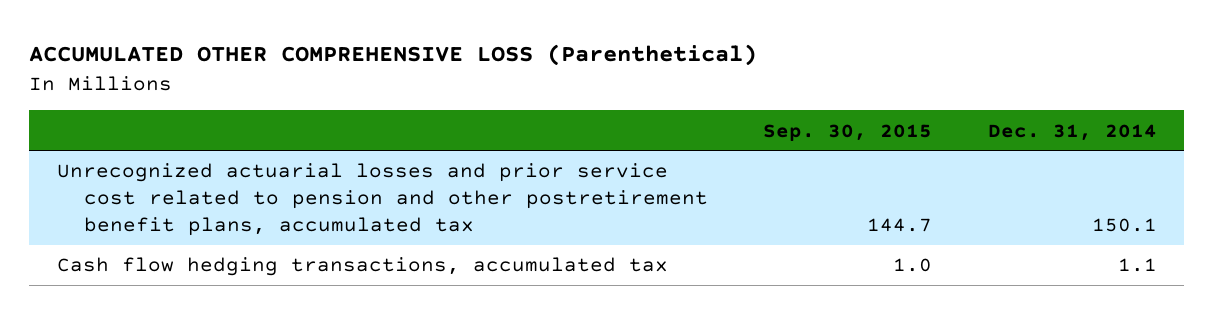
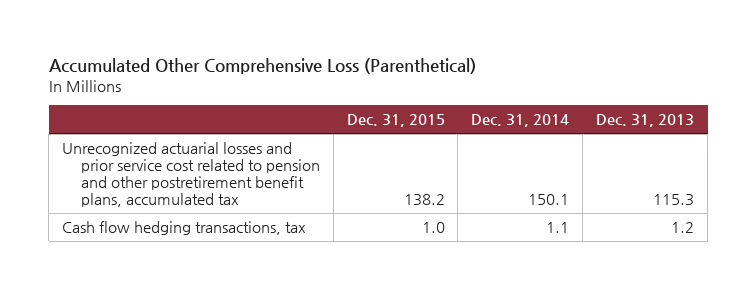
- ACCUMULATED OTHER COMPREHENSIVE LOSS (Parenthetical)
+ Accumulated Other Comprehensive Loss (Parenthetical)
- | Sep. 30, 2015 | Dec. 31, 2014
+ | Dec. 31, 2015 | Dec. 31, 2014 | Dec. 31, 2013
- Cash flow hedging transactions, accumulated tax | 1.0 | 1.1
+ Cash flow hedging transactions, tax | 1.0 | 1.1 | 1.2

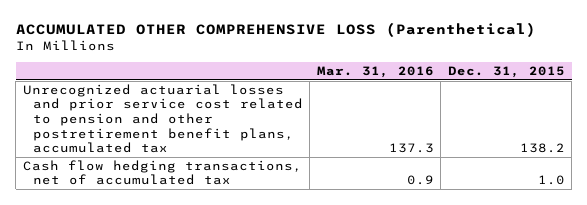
- Accumulated Other Comprehensive Loss (Parenthetical)
+ ACCUMULATED OTHER COMPREHENSIVE LOSS (Parenthetical)
- | Dec. 31, 2015 | Dec. 31, 2014 | Dec. 31, 2013
+ | Mar. 31, 2016 | Dec. 31, 2015
- Cash flow hedging transactions, tax | 1.0 | 1.1 | 1.2
+ Cash flow hedging transactions, net of accumulated tax | 0.9 | 1.0

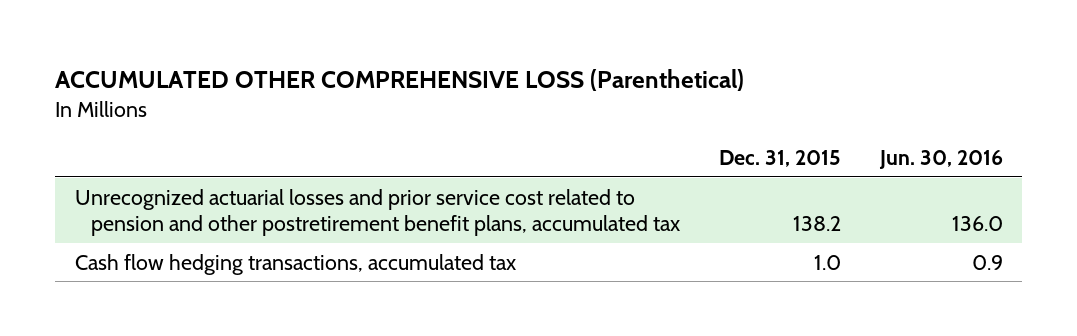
- | Mar. 31, 2016 | Dec. 31, 2015
+ | Dec. 31, 2015 | Jun. 30, 2016
- Cash flow hedging transactions, net of accumulated tax | 0.9 | 1.0
+ Cash flow hedging transactions, accumulated tax | 1.0 | 0.9

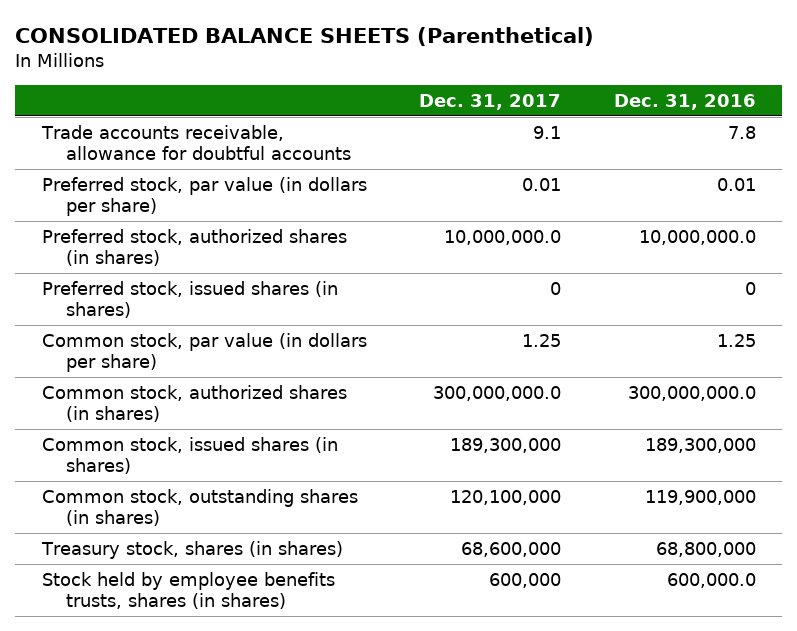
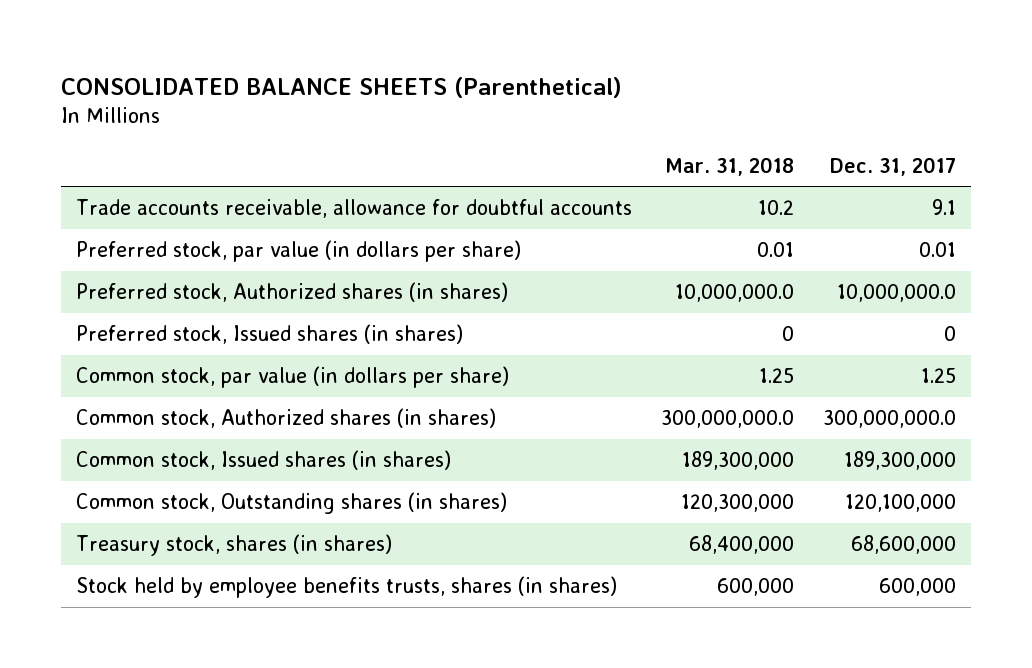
- | Dec. 31, 2017 | Dec. 31, 2016
+ | Mar. 31, 2018 | Dec. 31, 2017
- Preferred stock, authorized shares (in shares) | 10,000,000.0 | 10,000,000.0
- Preferred stock, issued shares (in shares) | 0 | 0
+ Preferred stock, Authorized shares (in shares) | 10,000,000.0 | 10,000,000.0
+ Preferred stock, Issued shares (in shares) | 0 | 0
- Common stock, authorized shares (in shares) | 300,000,000.0 | 300,000,000.0
- Common stock, issued shares (in shares) | 189,300,000 | 189,300,000
- Common stock, outstanding shares (in shares) | 120,100,000 | 119,900,000
+ Common stock, Authorized shares (in shares) | 300,000,000.0 | 300,000,000.0
+ Common stock, Issued shares (in shares) | 189,300,000 | 189,300,000
+ Common stock, Outstanding shares (in shares) | 120,300,000 | 120,100,000

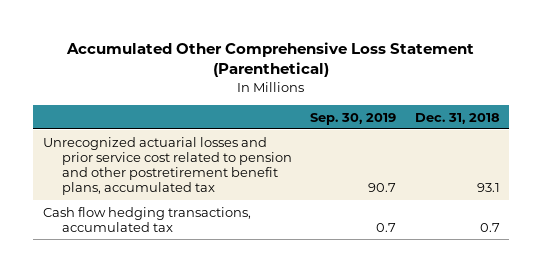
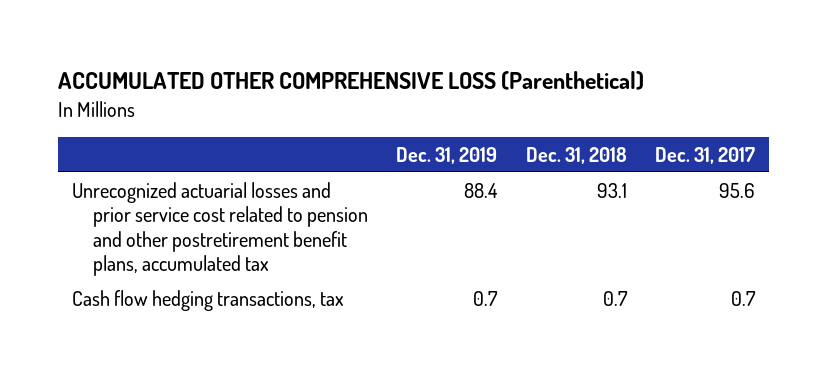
- Accumulated Other Comprehensive Loss Statement (Parenthetical)
+ ACCUMULATED OTHER COMPREHENSIVE LOSS (Parenthetical)
- | Sep. 30, 2019 | Dec. 31, 2018
+ | Dec. 31, 2019 | Dec. 31, 2018 | Dec. 31, 2017
- Cash flow hedging transactions, accumulated tax | 0.7 | 0.7
+ Cash flow hedging transactions, tax | 0.7 | 0.7 | 0.7

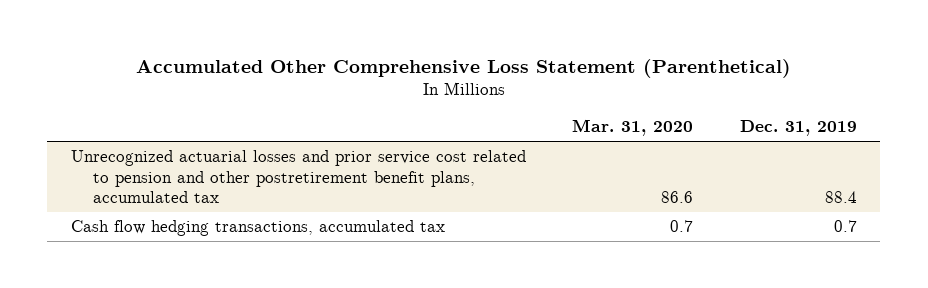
- ACCUMULATED OTHER COMPREHENSIVE LOSS (Parenthetical)
+ Accumulated Other Comprehensive Loss Statement (Parenthetical)
- | Dec. 31, 2019 | Dec. 31, 2018 | Dec. 31, 2017
+ | Mar. 31, 2020 | Dec. 31, 2019
- Cash flow hedging transactions, tax | 0.7 | 0.7 | 0.7
+ Cash flow hedging transactions, accumulated tax | 0.7 | 0.7

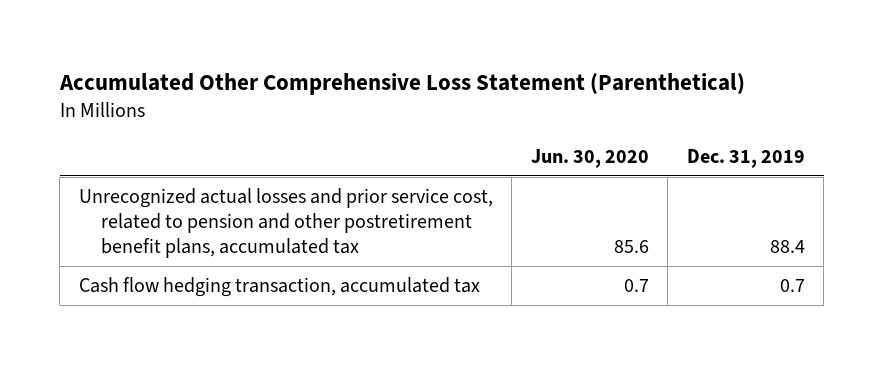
- | Mar. 31, 2020 | Dec. 31, 2019
+ | Jun. 30, 2020 | Dec. 31, 2019
- Unrecognized actuarial losses and prior service cost related to pension and other postretirement benefit plans, accumulated tax | 86.6 | 88.4
- Cash flow hedging transactions, accumulated tax | 0.7 | 0.7
+ Unrecognized actual losses and prior service cost, related to pension and other postretirement benefit plans, accumulated tax | 85.6 | 88.4
+ Cash flow hedging transaction, accumulated tax | 0.7 | 0.7

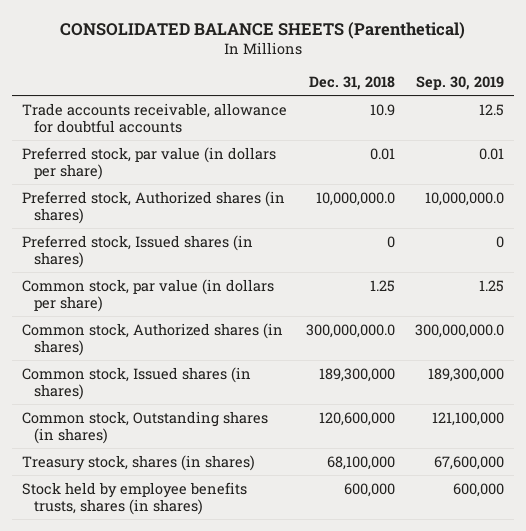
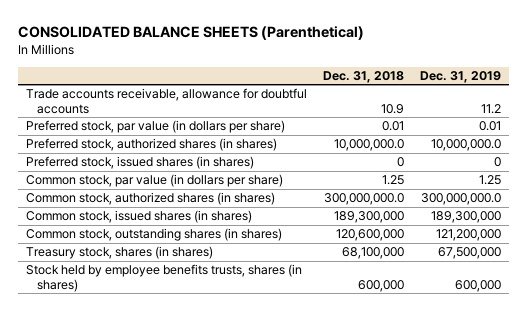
- | Dec. 31, 2018 | Sep. 30, 2019
+ | Dec. 31, 2018 | Dec. 31, 2019
- Preferred stock, Authorized shares (in shares) | 10,000,000.0 | 10,000,000.0
- Preferred stock, Issued shares (in shares) | 0 | 0
+ Preferred stock, authorized shares (in shares) | 10,000,000.0 | 10,000,000.0
+ Preferred stock, issued shares (in shares) | 0 | 0
- Common stock, Authorized shares (in shares) | 300,000,000.0 | 300,000,000.0
- Common stock, Issued shares (in shares) | 189,300,000 | 189,300,000
- Common stock, Outstanding shares (in shares) | 120,600,000 | 121,100,000
+ Common stock, authorized shares (in shares) | 300,000,000.0 | 300,000,000.0
+ Common stock, issued shares (in shares) | 189,300,000 | 189,300,000
+ Common stock, outstanding shares (in shares) | 120,600,000 | 121,200,000

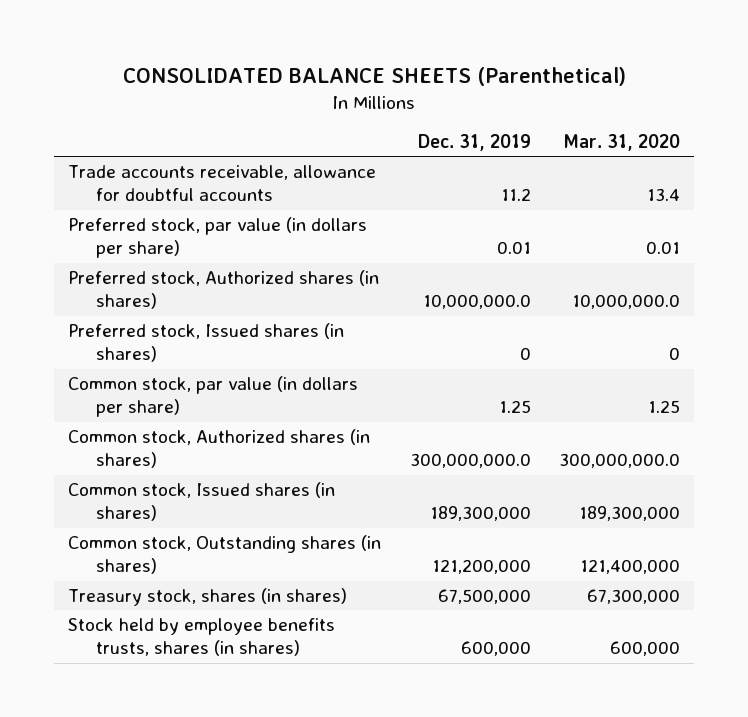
- | Dec. 31, 2018 | Dec. 31, 2019
+ | Dec. 31, 2019 | Mar. 31, 2020
- Preferred stock, authorized shares (in shares) | 10,000,000.0 | 10,000,000.0
- Preferred stock, issued shares (in shares) | 0 | 0
+ Preferred stock, Authorized shares (in shares) | 10,000,000.0 | 10,000,000.0
+ Preferred stock, Issued shares (in shares) | 0 | 0
- Common stock, authorized shares (in shares) | 300,000,000.0 | 300,000,000.0
- Common stock, issued shares (in shares) | 189,300,000 | 189,300,000
- Common stock, outstanding shares (in shares) | 120,600,000 | 121,200,000
+ Common stock, Authorized shares (in shares) | 300,000,000.0 | 300,000,000.0
+ Common stock, Issued shares (in shares) | 189,300,000 | 189,300,000
+ Common stock, Outstanding shares (in shares) | 121,200,000 | 121,400,000

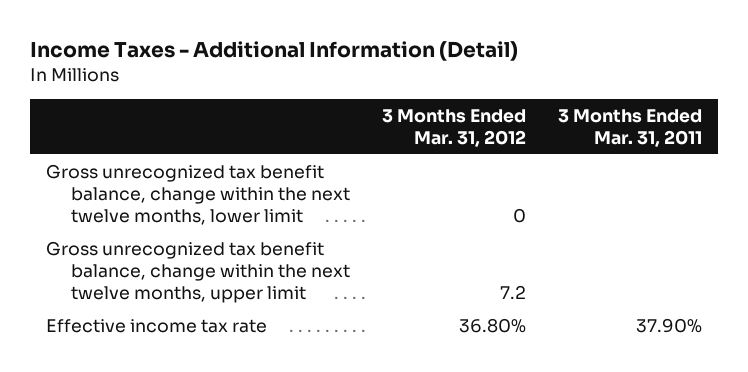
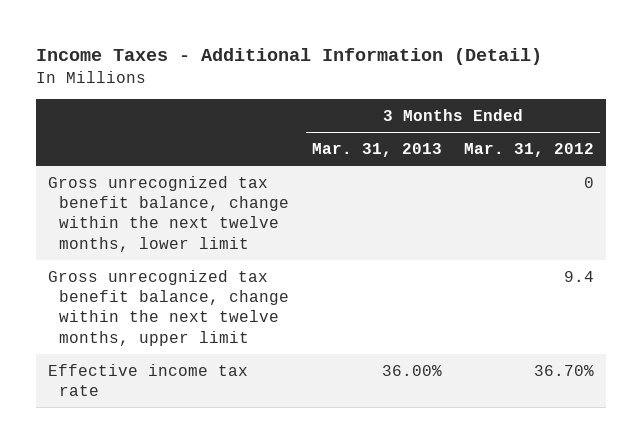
- | 3 Months Ended Mar. 31, 2012 | 3 Months Ended Mar. 31, 2011
+ | 3 Months Ended Mar. 31, 2013 | 3 Months Ended Mar. 31, 2012
- Gross unrecognized tax benefit balance, change within the next twelve months, upper limit | 7.2 |
- Effective income tax rate | 36.80% | 37.90%
+ Gross unrecognized tax benefit balance, change within the next twelve months, upper limit | | 9.4
+ Effective income tax rate | 36.00% | 36.70%

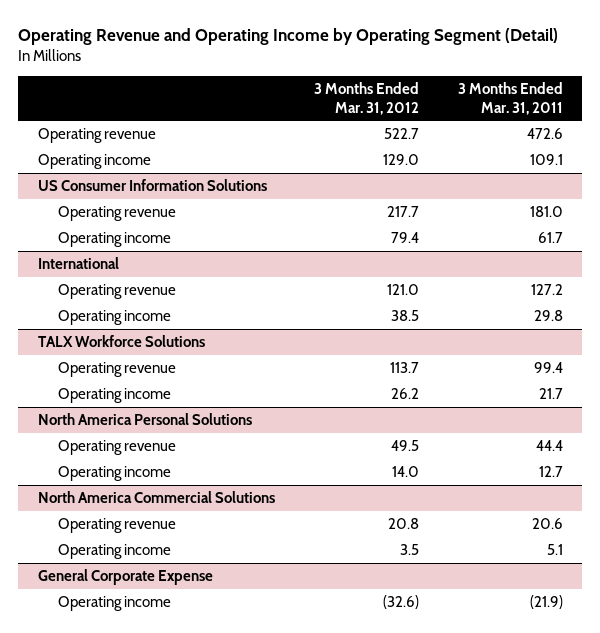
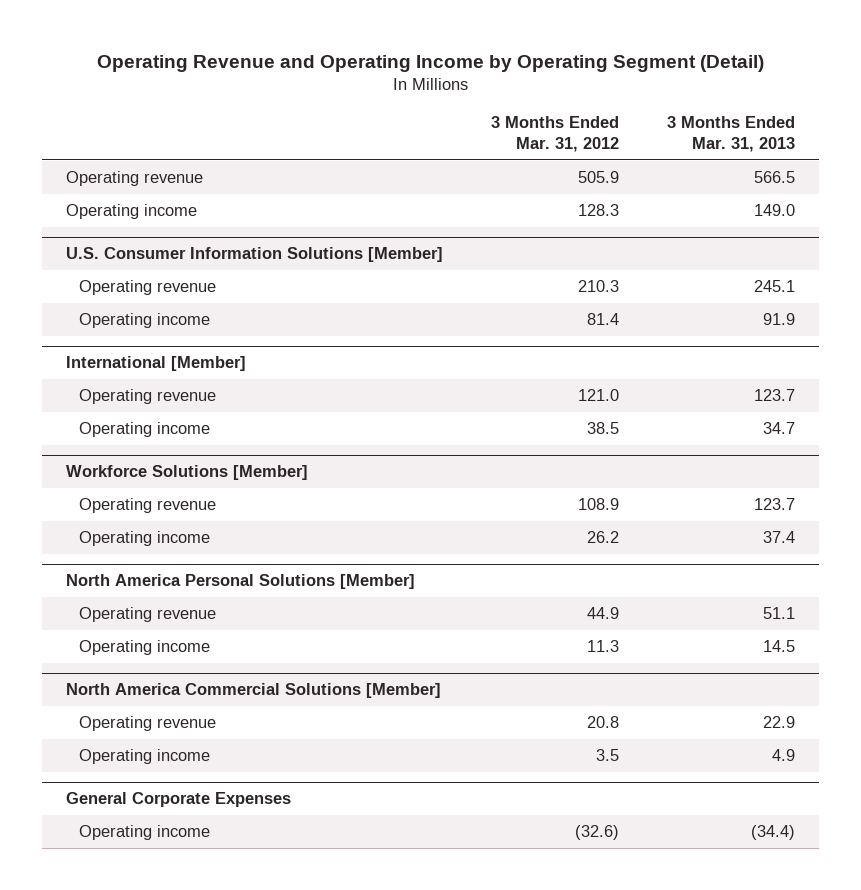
- | 3 Months Ended Mar. 31, 2012 | 3 Months Ended Mar. 31, 2011
+ | 3 Months Ended Mar. 31, 2012 | 3 Months Ended Mar. 31, 2013
- Operating revenue | 522.7 | 472.6
- Operating income | 129.0 | 109.1
- US Consumer Information Solutions
- Operating revenue | 217.7 | 181.0
- Operating income | 79.4 | 61.7
- International
+ Operating revenue | 505.9 | 566.5
+ Operating income | 128.3 | 149.0
+ U.S. Consumer Information Solutions [Member]
+ Operating revenue | 210.3 | 245.1
+ Operating income | 81.4 | 91.9
+ International [Member]
- TALX Workforce Solutions
- Operating revenue | 113.7 | 99.4
+ Workforce Solutions [Member]
+ Operating revenue | 108.9 | 123.7
- North America Personal Solutions
- Operating revenue | 49.5 | 44.4
- Operating income | 14.0 | 12.7
- North America Commercial Solutions
+ North America Personal Solutions [Member]
+ Operating revenue | 44.9 | 51.1
+ Operating income | 11.3 | 14.5
+ North America Commercial Solutions [Member]
- General Corporate Expense
+ General Corporate Expenses

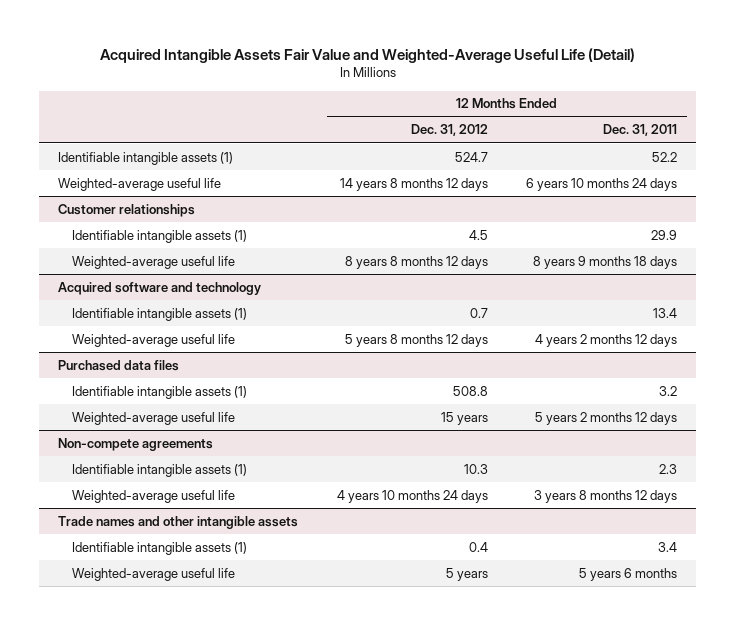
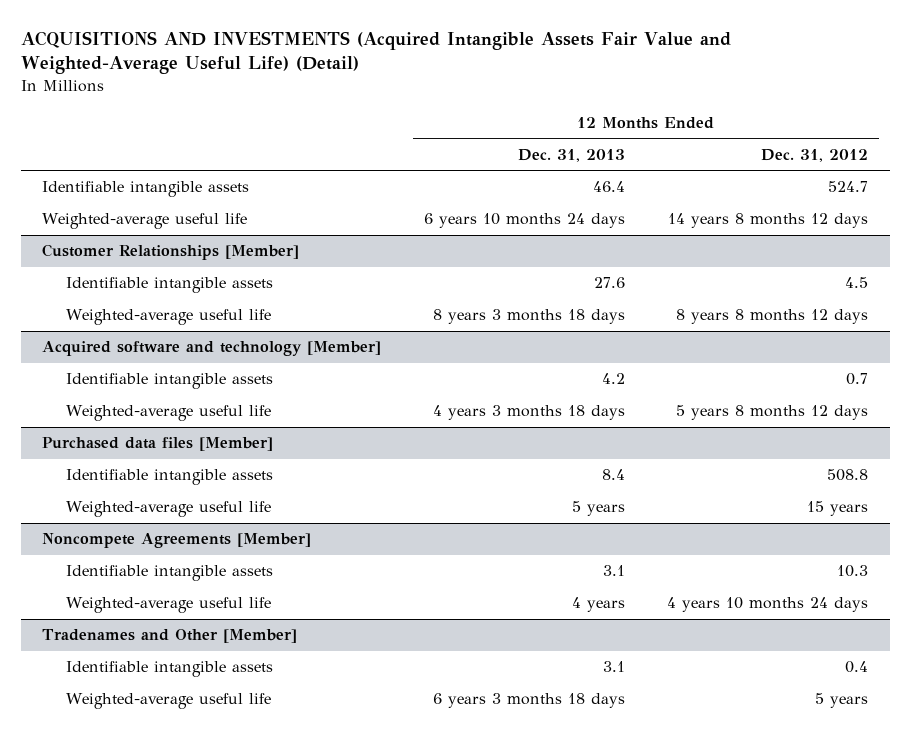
- Acquired Intangible Assets Fair Value and Weighted-Average Useful Life (Detail)
+ ACQUISITIONS AND INVESTMENTS (Acquired Intangible Assets Fair Value and Weighted-Average Useful Life) (Detail)
- | 12 Months Ended Dec. 31, 2012 | 12 Months Ended Dec. 31, 2011
+ | 12 Months Ended Dec. 31, 2013 | 12 Months Ended Dec. 31, 2012
- Identifiable intangible assets (1) | 524.7 | 52.2
+ Identifiable intangible assets | 46.4 | 524.7
- Customer relationships
- Identifiable intangible assets (1) | 4.5 | 29.9
+ Customer Relationships [Member]
+ Identifiable intangible assets | 27.6 | 4.5
- Acquired software and technology
- Identifiable intangible assets (1) | 0.7 | 13.4
+ Acquired software and technology [Member]
+ Identifiable intangible assets | 4.2 | 0.7
- Purchased data files
- Identifiable intangible assets (1) | 508.8 | 3.2
+ Purchased data files [Member]
+ Identifiable intangible assets | 8.4 | 508.8
- Non-compete agreements
- Identifiable intangible assets (1) | 10.3 | 2.3
+ Noncompete Agreements [Member]
+ Identifiable intangible assets | 3.1 | 10.3
- Trade names and other intangible assets
- Identifiable intangible assets (1) | 0.4 | 3.4
+ Tradenames and Other [Member]
+ Identifiable intangible assets | 3.1 | 0.4

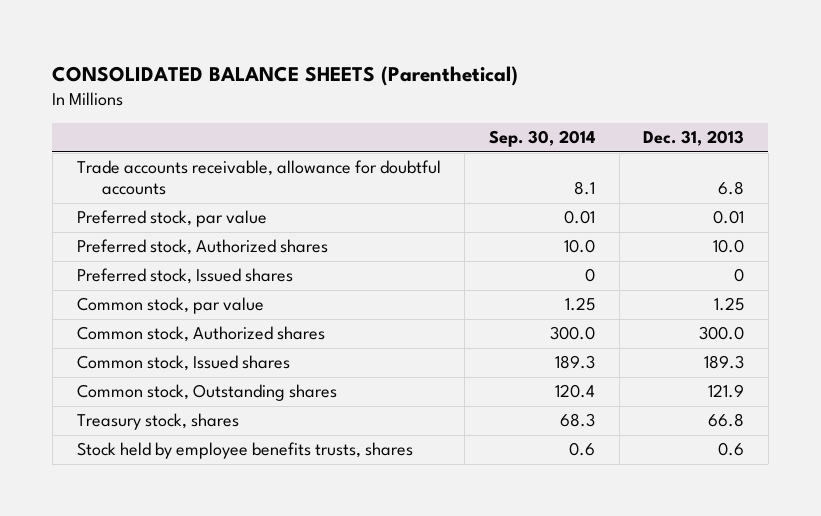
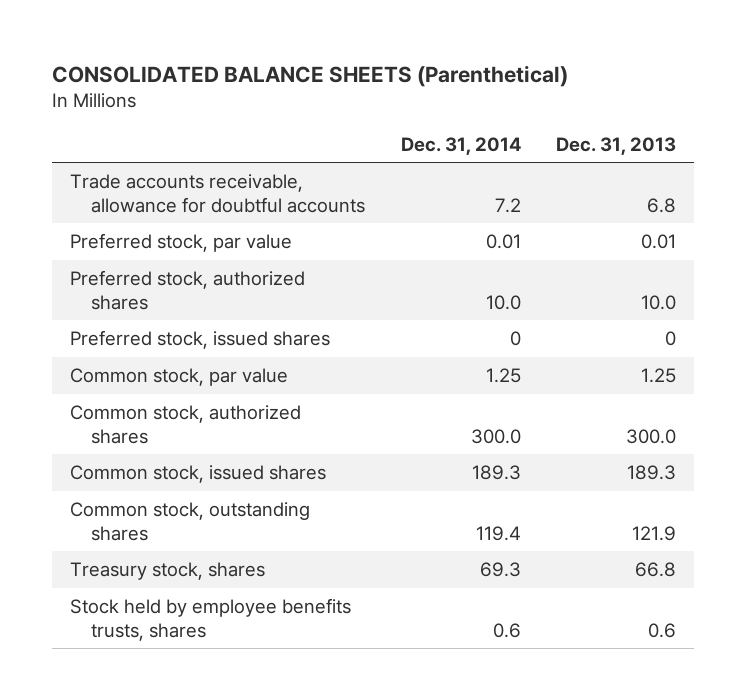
- | Sep. 30, 2014 | Dec. 31, 2013
+ | Dec. 31, 2014 | Dec. 31, 2013
- Preferred stock, Authorized shares | 10.0 | 10.0
- Preferred stock, Issued shares | 0 | 0
+ Preferred stock, authorized shares | 10.0 | 10.0
+ Preferred stock, issued shares | 0 | 0
- Common stock, Authorized shares | 300.0 | 300.0
- Common stock, Issued shares | 189.3 | 189.3
- Common stock, Outstanding shares | 120.4 | 121.9
+ Common stock, authorized shares | 300.0 | 300.0
+ Common stock, issued shares | 189.3 | 189.3
+ Common stock, outstanding shares | 119.4 | 121.9

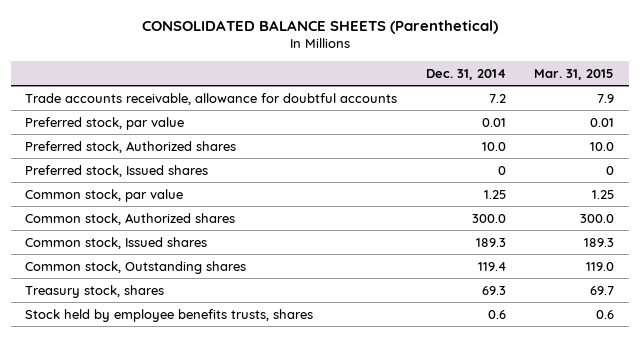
- | Dec. 31, 2014 | Dec. 31, 2013
+ | Dec. 31, 2014 | Mar. 31, 2015
- Preferred stock, authorized shares | 10.0 | 10.0
- Preferred stock, issued shares | 0 | 0
+ Preferred stock, Authorized shares | 10.0 | 10.0
+ Preferred stock, Issued shares | 0 | 0
- Common stock, authorized shares | 300.0 | 300.0
- Common stock, issued shares | 189.3 | 189.3
- Common stock, outstanding shares | 119.4 | 121.9
+ Common stock, Authorized shares | 300.0 | 300.0
+ Common stock, Issued shares | 189.3 | 189.3
+ Common stock, Outstanding shares | 119.4 | 119.0

